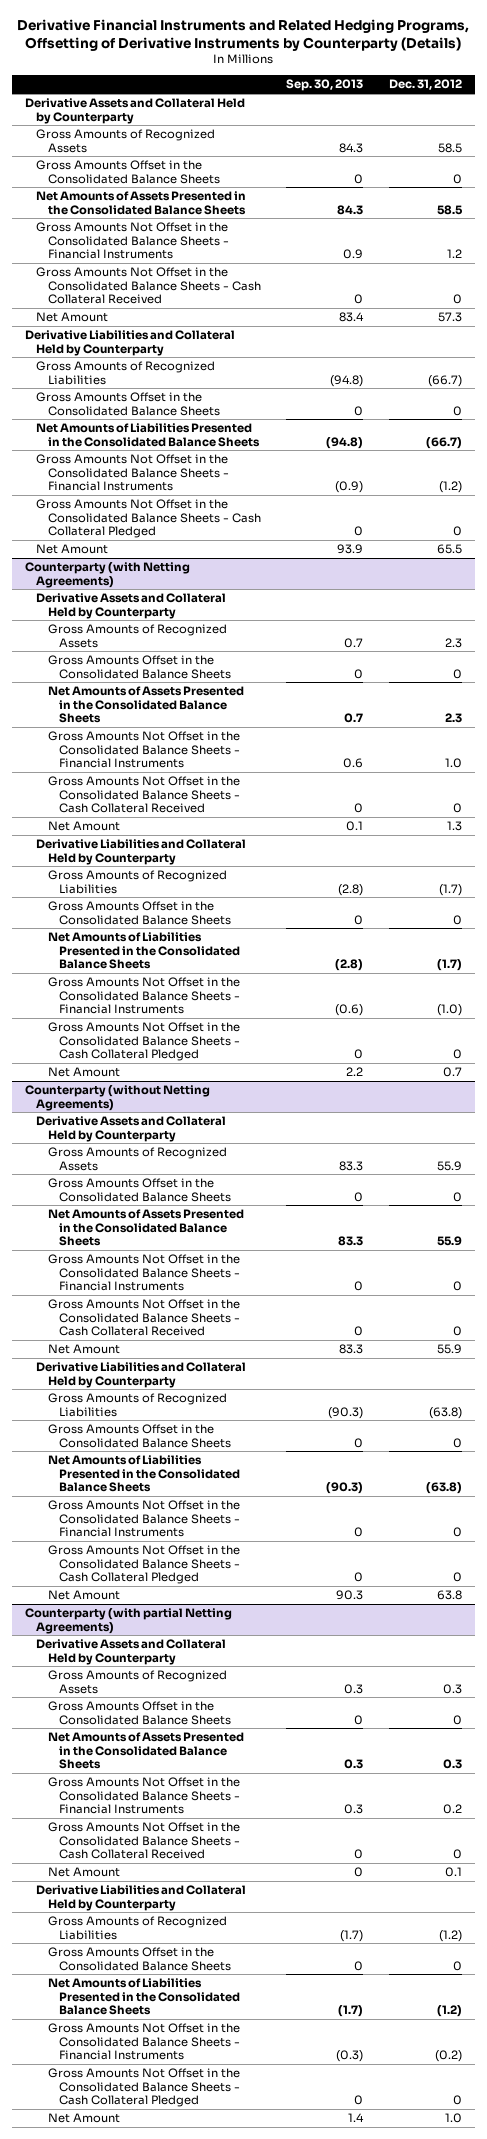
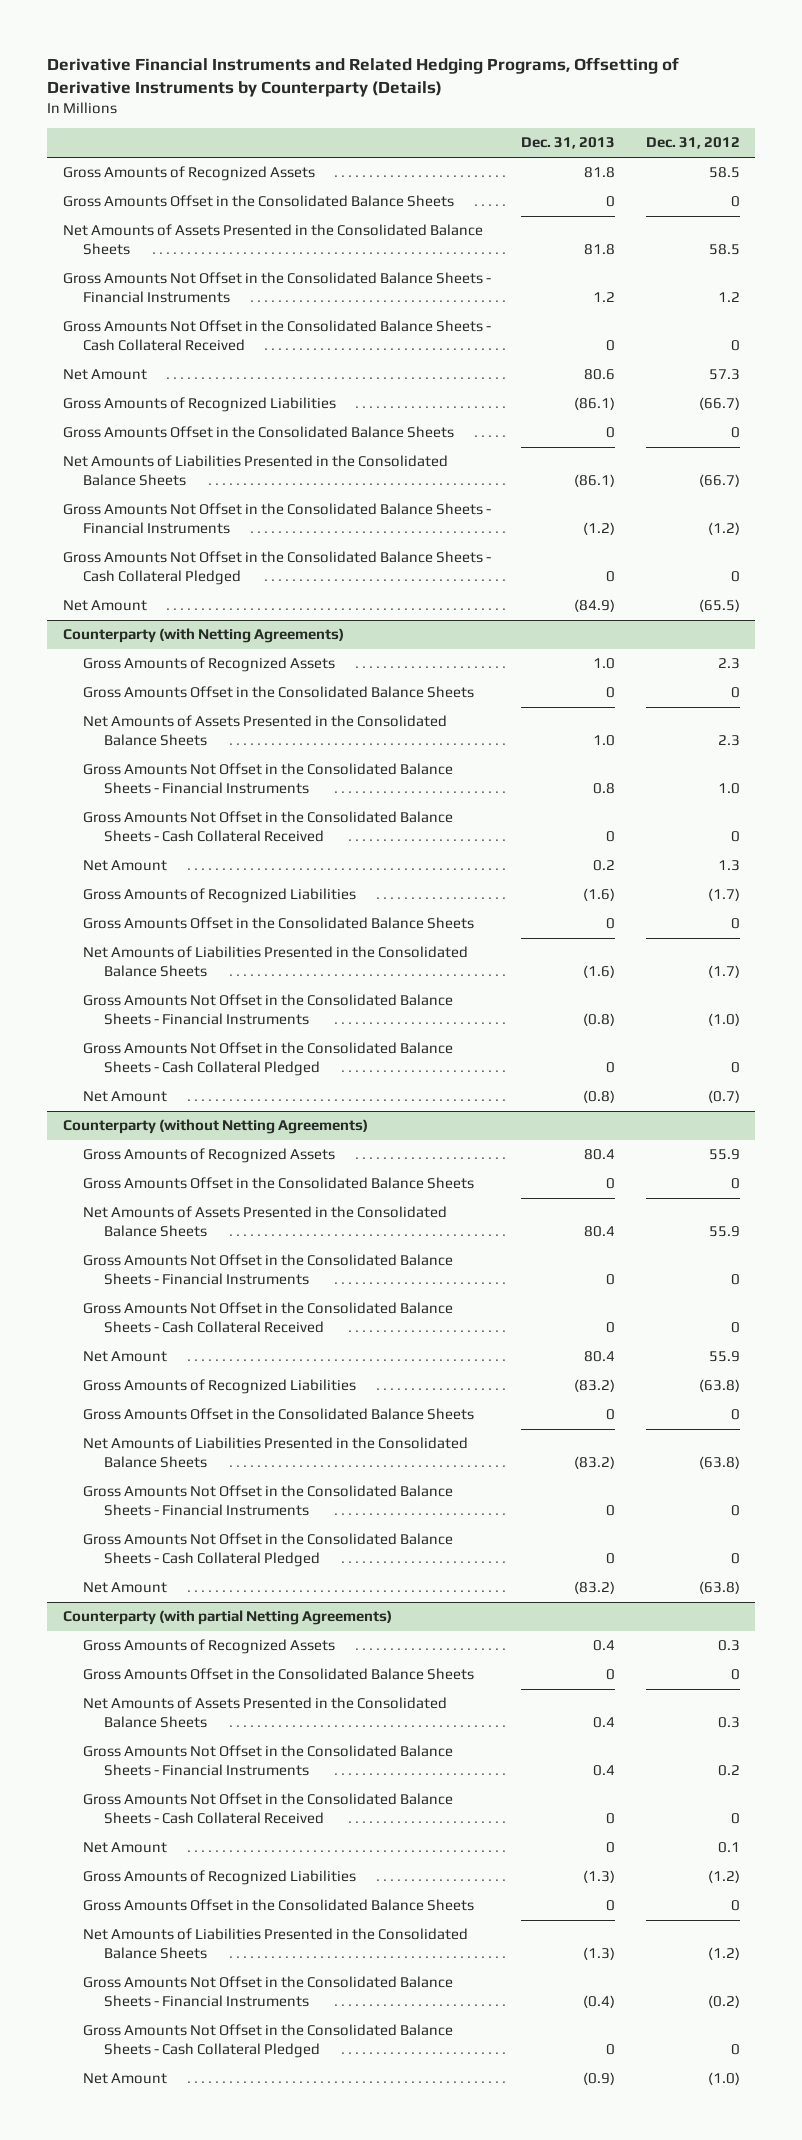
- | Sep. 30, 2013 | Dec. 31, 2012
+ | Dec. 31, 2013 | Dec. 31, 2012
- Derivative Assets and Collateral Held by Counterparty
- Derivative Liabilities and Collateral Held by Counterparty
- Net Amount | 93.9 | 65.5
+ Net Amount | (84.9) | (65.5)
@ Counterparty (with Netting Agreements)
- Derivative Assets and Collateral Held by Counterparty
- Derivative Liabilities and Collateral Held by Counterparty
- Net Amount | 2.2 | 0.7
+ Net Amount | (0.8) | (0.7)
@ Counterparty (without Netting Agreements)
- Derivative Assets and Collateral Held by Counterparty
- Derivative Liabilities and Collateral Held by Counterparty
- Net Amount | 90.3 | 63.8
+ Net Amount | (83.2) | (63.8)
@ Counterparty (with partial Netting Agreements)
- Derivative Assets and Collateral Held by Counterparty
- Derivative Liabilities and Collateral Held by Counterparty
- Net Amount | 1.4 | 1.0
+ Net Amount | (0.9) | (1.0)

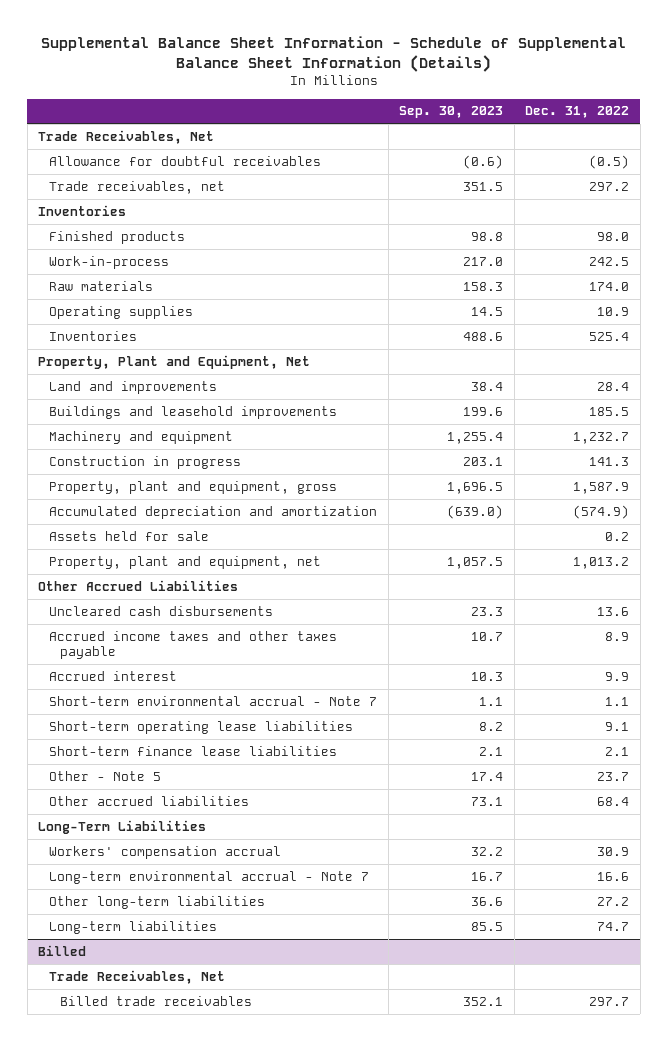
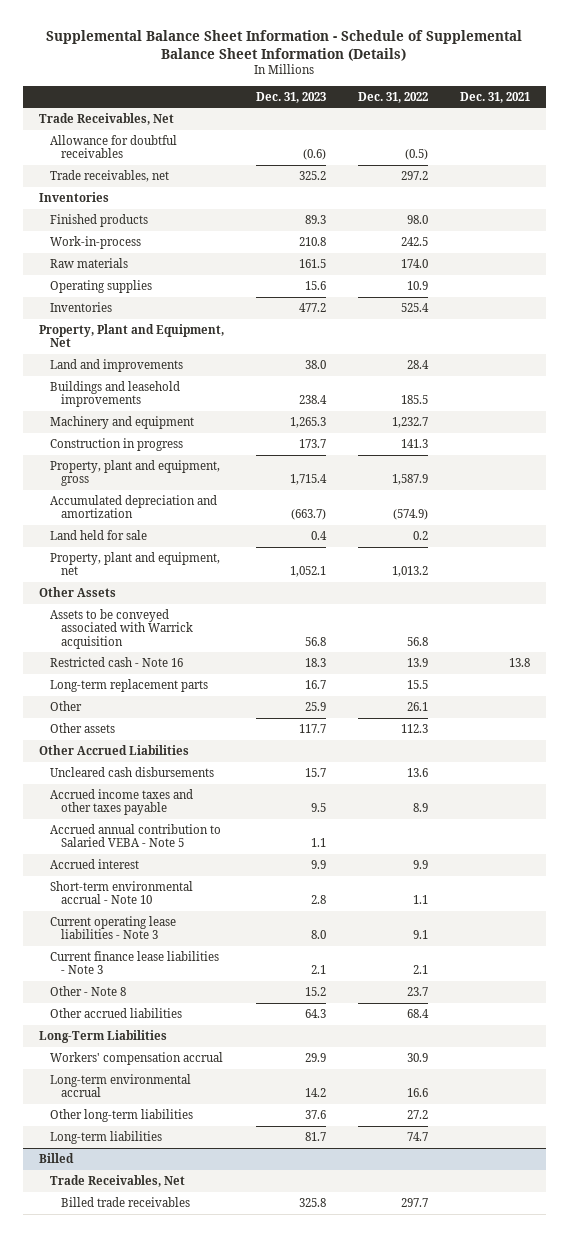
- | Sep. 30, 2023 | Dec. 31, 2022
+ | Dec. 31, 2023 | Dec. 31, 2022 | Dec. 31, 2021
- Assets held for sale | | 0.2
+ Land held for sale | 0.4 | 0.2 |
+ Other Assets
+ Assets to be conveyed associated with Warrick acquisition | 56.8 | 56.8 |
+ Restricted cash - Note 16 | 18.3 | 13.9 | 13.8
+ Long-term replacement parts | 16.7 | 15.5 |
+ Other | 25.9 | 26.1 |
+ Other assets | 117.7 | 112.3 |
+ Accrued annual contribution to Salaried VEBA - Note 5 | 1.1 | |
- Short-term environmental accrual - Note 7 | 1.1 | 1.1
- Short-term operating lease liabilities | 8.2 | 9.1
- Short-term finance lease liabilities | 2.1 | 2.1
- Other - Note 5 | 17.4 | 23.7
+ Short-term environmental accrual - Note 10 | 2.8 | 1.1 |
+ Current operating lease liabilities - Note 3 | 8.0 | 9.1 |
+ Current finance lease liabilities - Note 3 | 2.1 | 2.1 |
+ Other - Note 8 | 15.2 | 23.7 |
- Long-term environmental accrual - Note 7 | 16.7 | 16.6
+ Long-term environmental accrual | 14.2 | 16.6 |

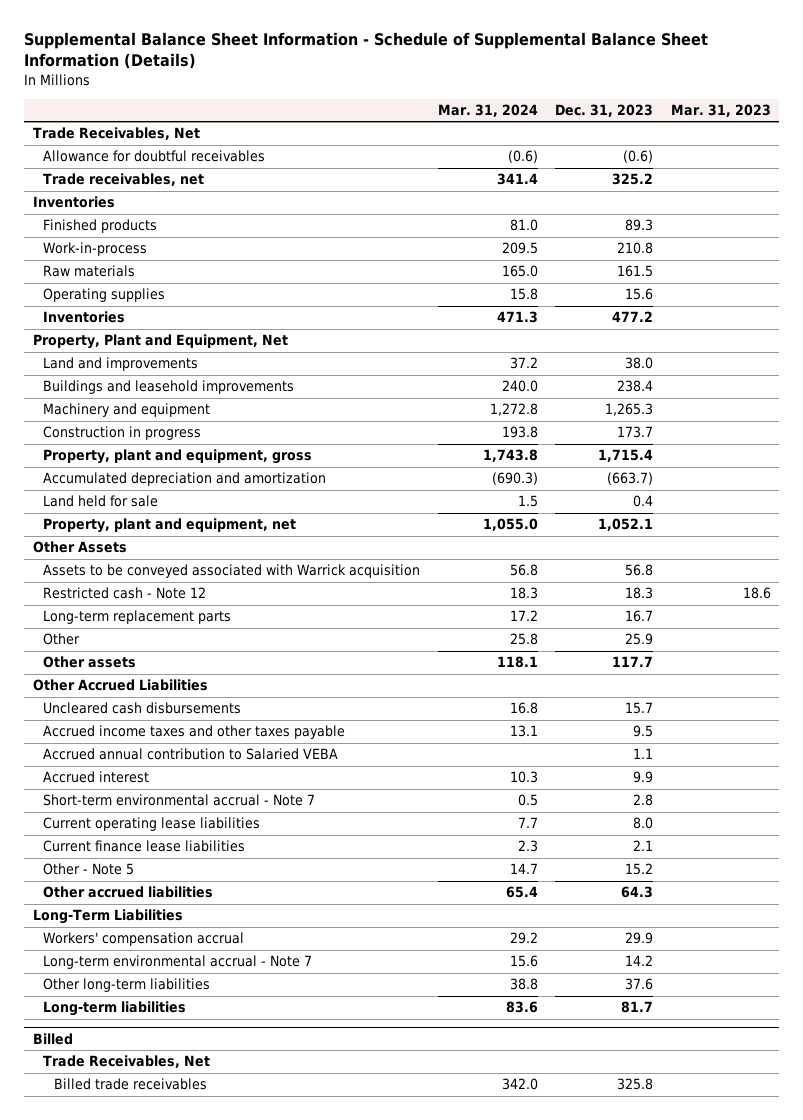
- | Dec. 31, 2023 | Dec. 31, 2022 | Dec. 31, 2021
+ | Mar. 31, 2024 | Dec. 31, 2023 | Mar. 31, 2023
- Restricted cash - Note 16 | 18.3 | 13.9 | 13.8
+ Restricted cash - Note 12 | 18.3 | 18.3 | 18.6
- Accrued annual contribution to Salaried VEBA - Note 5 | 1.1 | |
+ Accrued annual contribution to Salaried VEBA | | 1.1 |
- Short-term environmental accrual - Note 10 | 2.8 | 1.1 |
- Current operating lease liabilities - Note 3 | 8.0 | 9.1 |
- Current finance lease liabilities - Note 3 | 2.1 | 2.1 |
- Other - Note 8 | 15.2 | 23.7 |
+ Short-term environmental accrual - Note 7 | 0.5 | 2.8 |
+ Current operating lease liabilities | 7.7 | 8.0 |
+ Current finance lease liabilities | 2.3 | 2.1 |
+ Other - Note 5 | 14.7 | 15.2 |
- Long-term environmental accrual | 14.2 | 16.6 |
+ Long-term environmental accrual - Note 7 | 15.6 | 14.2 |

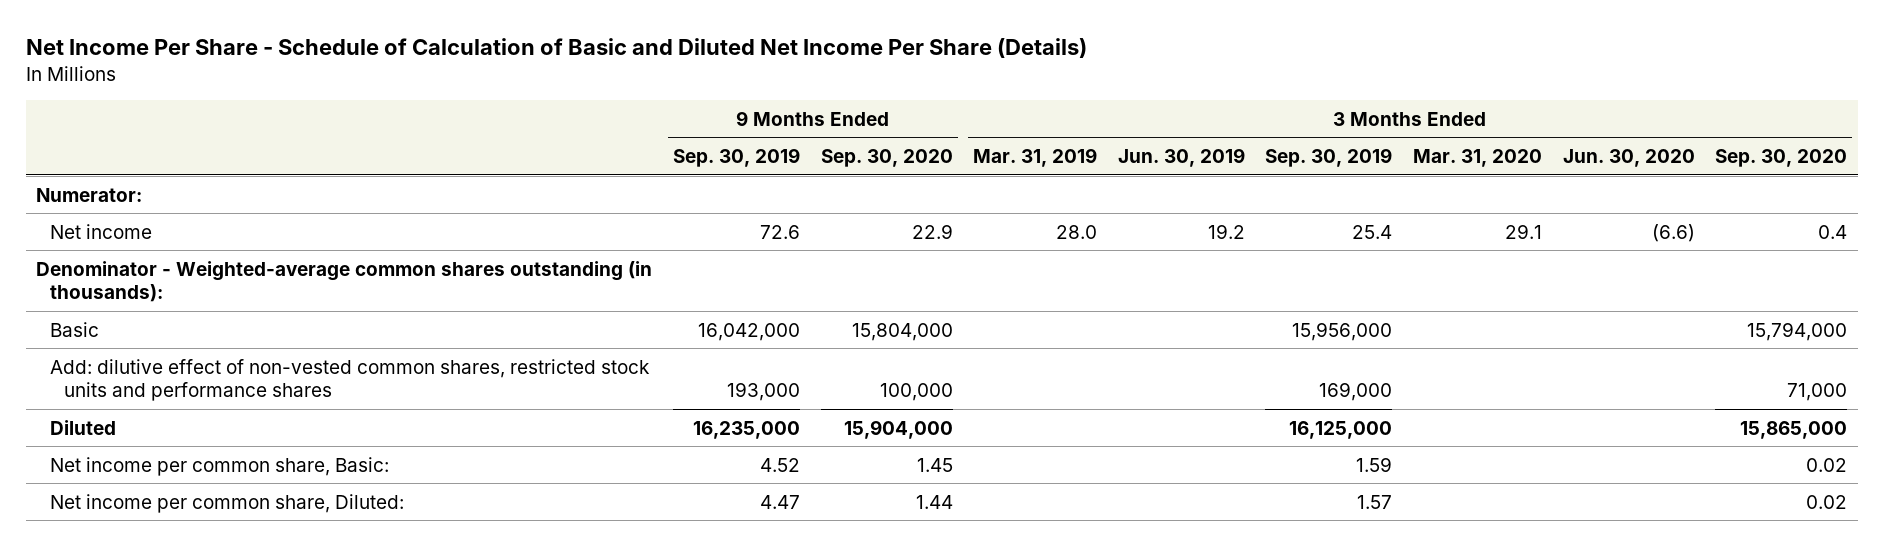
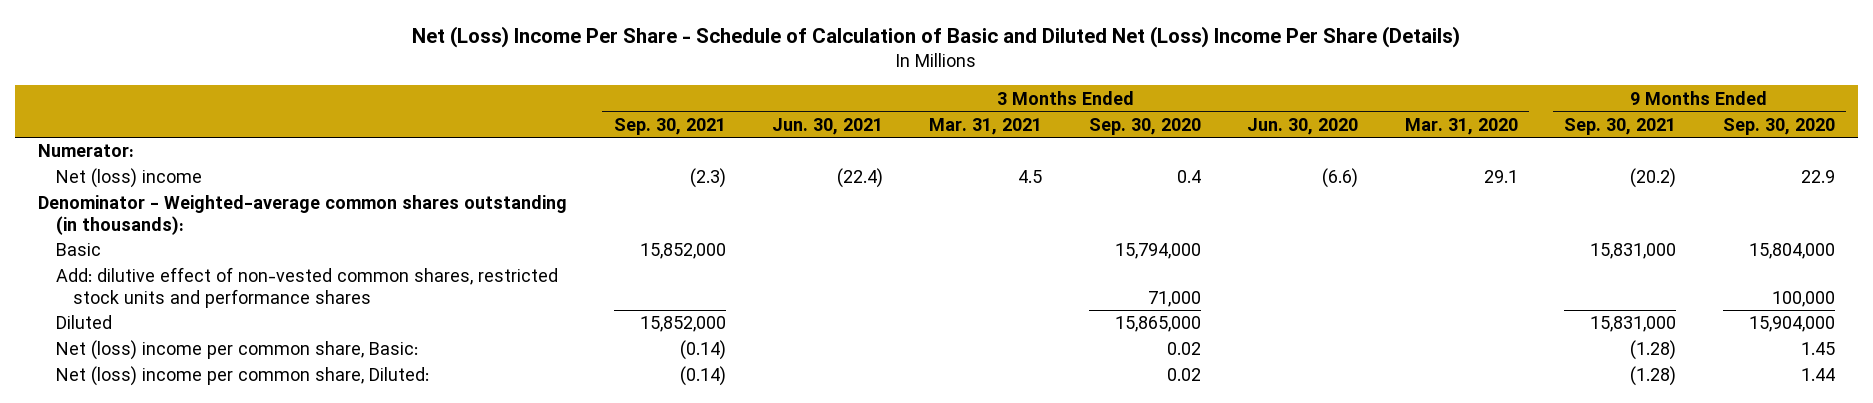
- Net Income Per Share - Schedule of Calculation of Basic and Diluted Net Income Per Share (Details)
+ Net (Loss) Income Per Share - Schedule of Calculation of Basic and Diluted Net (Loss) Income Per Share (Details)
- | 9 Months Ended Sep. 30, 2019 | 9 Months Ended Sep. 30, 2020 | 3 Months Ended Mar. 31, 2019 | 3 Months Ended Jun. 30, 2019 | 3 Months Ended Sep. 30, 2019 | 3 Months Ended Mar. 31, 2020 | 3 Months Ended Jun. 30, 2020 | 3 Months Ended Sep. 30, 2020
+ | 3 Months Ended Sep. 30, 2021 | 3 Months Ended Jun. 30, 2021 | 3 Months Ended Mar. 31, 2021 | 3 Months Ended Sep. 30, 2020 | 3 Months Ended Jun. 30, 2020 | 3 Months Ended Mar. 31, 2020 | 9 Months Ended Sep. 30, 2021 | 9 Months Ended Sep. 30, 2020
- Net income | 72.6 | 22.9 | 28.0 | 19.2 | 25.4 | 29.1 | (6.6) | 0.4
+ Net (loss) income | (2.3) | (22.4) | 4.5 | 0.4 | (6.6) | 29.1 | (20.2) | 22.9
- Net income per common share, Basic: | 4.52 | 1.45 | | | 1.59 | | | 0.02
- Net income per common share, Diluted: | 4.47 | 1.44 | | | 1.57 | | | 0.02
+ Net (loss) income per common share, Basic: | (0.14) | | | 0.02 | | | (1.28) | 1.45
+ Net (loss) income per common share, Diluted: | (0.14) | | | 0.02 | | | (1.28) | 1.44

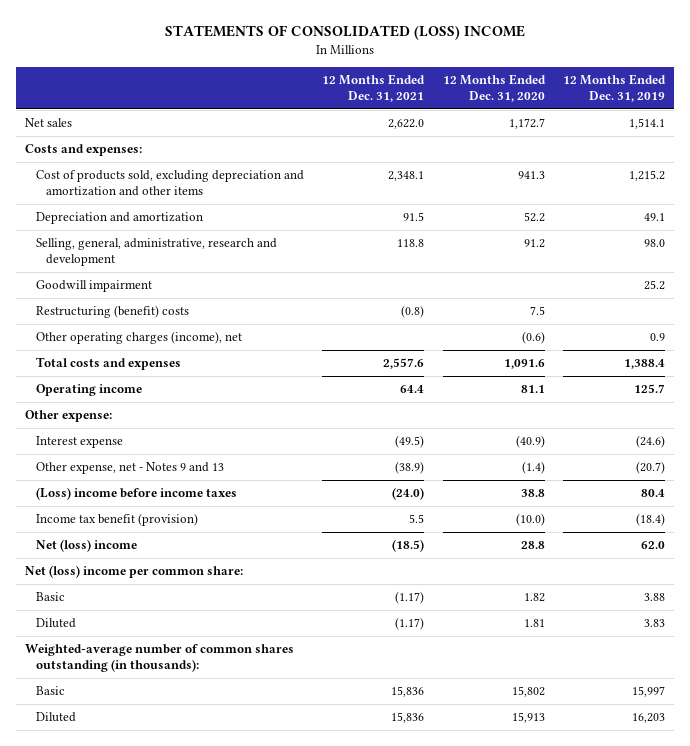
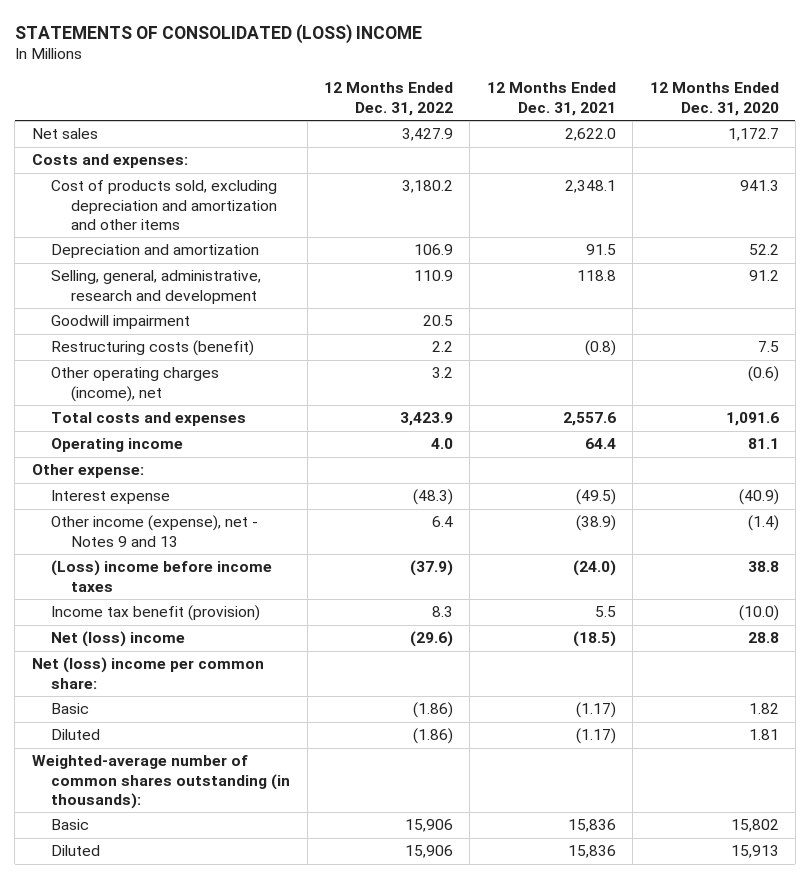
- | 12 Months Ended Dec. 31, 2021 | 12 Months Ended Dec. 31, 2020 | 12 Months Ended Dec. 31, 2019
+ | 12 Months Ended Dec. 31, 2022 | 12 Months Ended Dec. 31, 2021 | 12 Months Ended Dec. 31, 2020
- Restructuring (benefit) costs | (0.8) | 7.5 |
+ Restructuring costs (benefit) | 2.2 | (0.8) | 7.5
- Other expense, net - Notes 9 and 13 | (38.9) | (1.4) | (20.7)
+ Other income (expense), net - Notes 9 and 13 | 6.4 | (38.9) | (1.4)

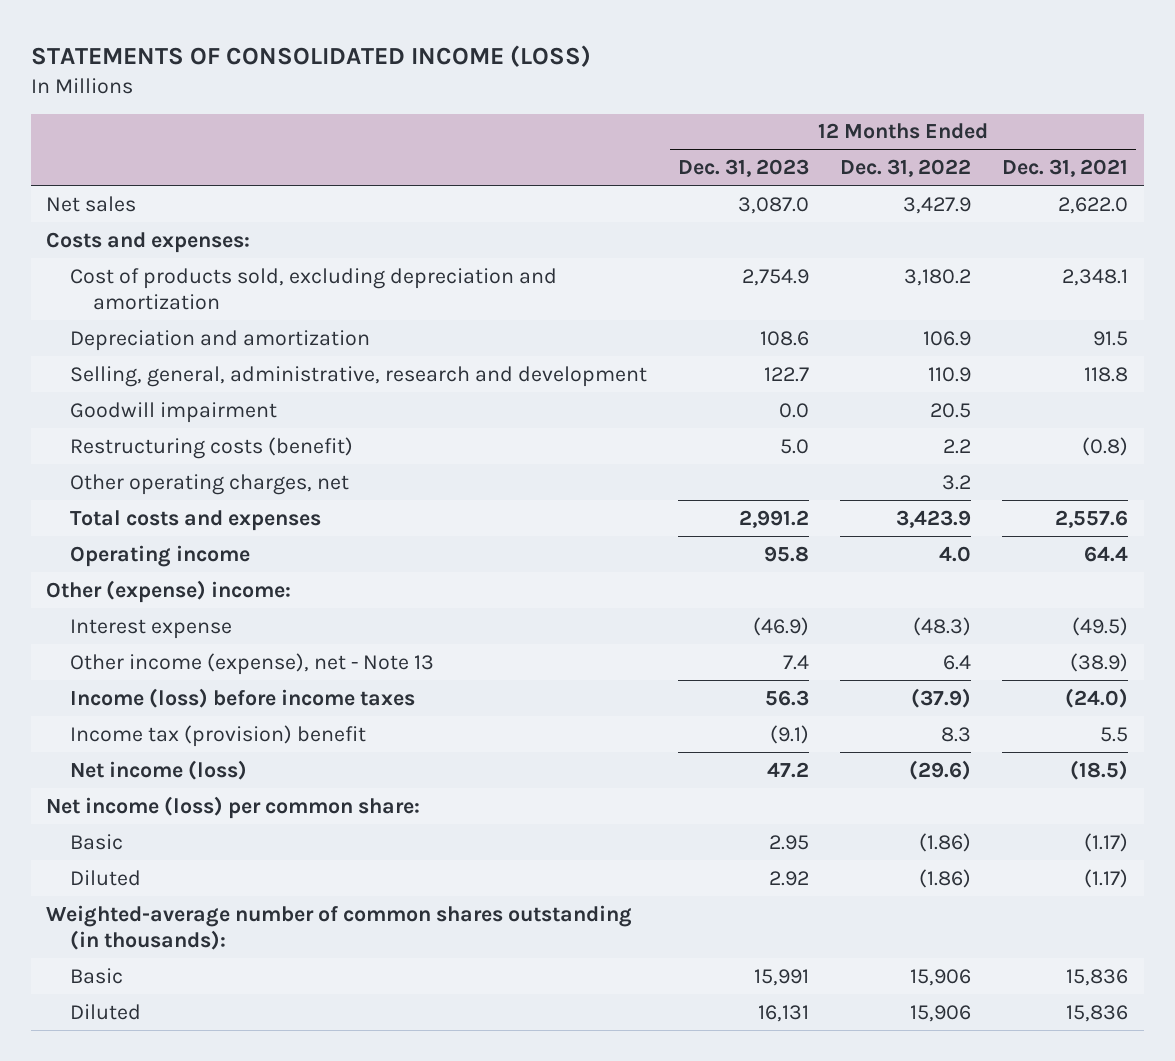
- STATEMENTS OF CONSOLIDATED (LOSS) INCOME
+ STATEMENTS OF CONSOLIDATED INCOME (LOSS)
- | 12 Months Ended Dec. 31, 2022 | 12 Months Ended Dec. 31, 2021 | 12 Months Ended Dec. 31, 2020
+ | 12 Months Ended Dec. 31, 2023 | 12 Months Ended Dec. 31, 2022 | 12 Months Ended Dec. 31, 2021
- Cost of products sold, excluding depreciation and amortization and other items | 3,180.2 | 2,348.1 | 941.3
+ Cost of products sold, excluding depreciation and amortization | 2,754.9 | 3,180.2 | 2,348.1
- Other operating charges (income), net | 3.2 | | (0.6)
+ Other operating charges, net | | 3.2 |
- Other expense:
+ Other (expense) income:
- Other income (expense), net - Notes 9 and 13 | 6.4 | (38.9) | (1.4)
- (Loss) income before income taxes | (37.9) | (24.0) | 38.8
- Income tax benefit (provision) | 8.3 | 5.5 | (10.0)
- Net (loss) income | (29.6) | (18.5) | 28.8
- Net (loss) income per common share:
+ Other income (expense), net - Note 13 | 7.4 | 6.4 | (38.9)
+ Income (loss) before income taxes | 56.3 | (37.9) | (24.0)
+ Income tax (provision) benefit | (9.1) | 8.3 | 5.5
+ Net income (loss) | 47.2 | (29.6) | (18.5)
+ Net income (loss) per common share:

